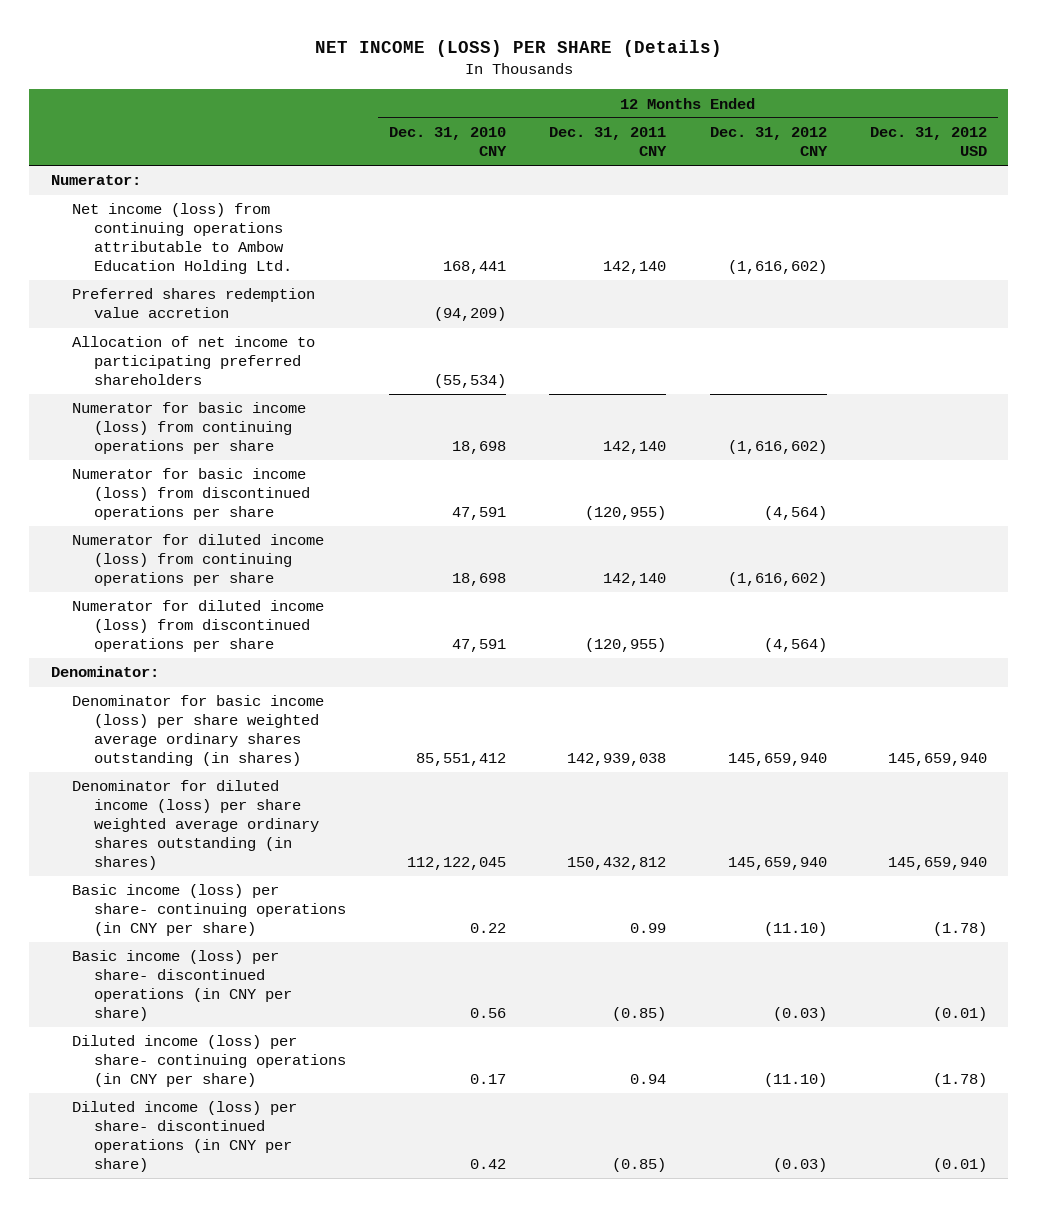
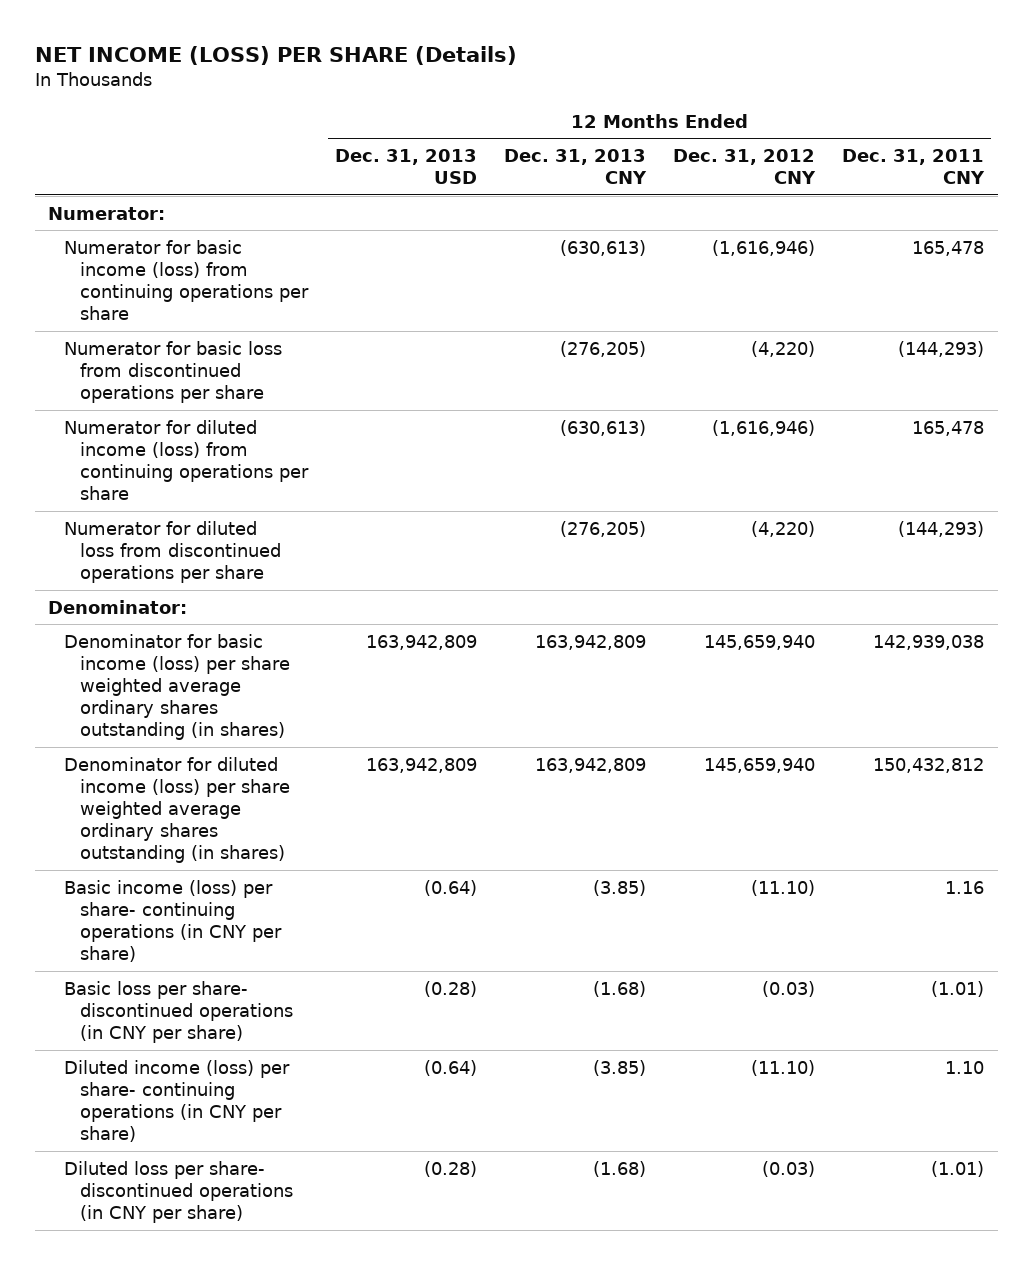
- | 12 Months Ended Dec. 31, 2010 CNY | 12 Months Ended Dec. 31, 2011 CNY | 12 Months Ended Dec. 31, 2012 CNY | 12 Months Ended Dec. 31, 2012 USD
+ | 12 Months Ended Dec. 31, 2013 USD | 12 Months Ended Dec. 31, 2013 CNY | 12 Months Ended Dec. 31, 2012 CNY | 12 Months Ended Dec. 31, 2011 CNY
- Net income (loss) from continuing operations attributable to Ambow Education Holding Ltd. | 168,441 | 142,140 | (1,616,602) |
- Preferred shares redemption value accretion | (94,209) | | |
- Allocation of net income to participating preferred shareholders | (55,534) | | |
- Numerator for basic income (loss) from continuing operations per share | 18,698 | 142,140 | (1,616,602) |
- Numerator for basic income (loss) from discontinued operations per share | 47,591 | (120,955) | (4,564) |
- Numerator for diluted income (loss) from continuing operations per share | 18,698 | 142,140 | (1,616,602) |
- Numerator for diluted income (loss) from discontinued operations per share | 47,591 | (120,955) | (4,564) |
+ Numerator for basic income (loss) from continuing operations per share | | (630,613) | (1,616,946) | 165,478
+ Numerator for basic loss from discontinued operations per share | | (276,205) | (4,220) | (144,293)
+ Numerator for diluted income (loss) from continuing operations per share | | (630,613) | (1,616,946) | 165,478
+ Numerator for diluted loss from discontinued operations per share | | (276,205) | (4,220) | (144,293)
- Basic income (loss) per share- continuing operations (in CNY per share) | 0.22 | 0.99 | (11.10) | (1.78)
- Basic income (loss) per share- discontinued operations (in CNY per share) | 0.56 | (0.85) | (0.03) | (0.01)
- Diluted income (loss) per share- continuing operations (in CNY per share) | 0.17 | 0.94 | (11.10) | (1.78)
- Diluted income (loss) per share- discontinued operations (in CNY per share) | 0.42 | (0.85) | (0.03) | (0.01)
+ Basic income (loss) per share- continuing operations (in CNY per share) | (0.64) | (3.85) | (11.10) | 1.16
+ Basic loss per share- discontinued operations (in CNY per share) | (0.28) | (1.68) | (0.03) | (1.01)
+ Diluted income (loss) per share- continuing operations (in CNY per share) | (0.64) | (3.85) | (11.10) | 1.10
+ Diluted loss per share- discontinued operations (in CNY per share) | (0.28) | (1.68) | (0.03) | (1.01)

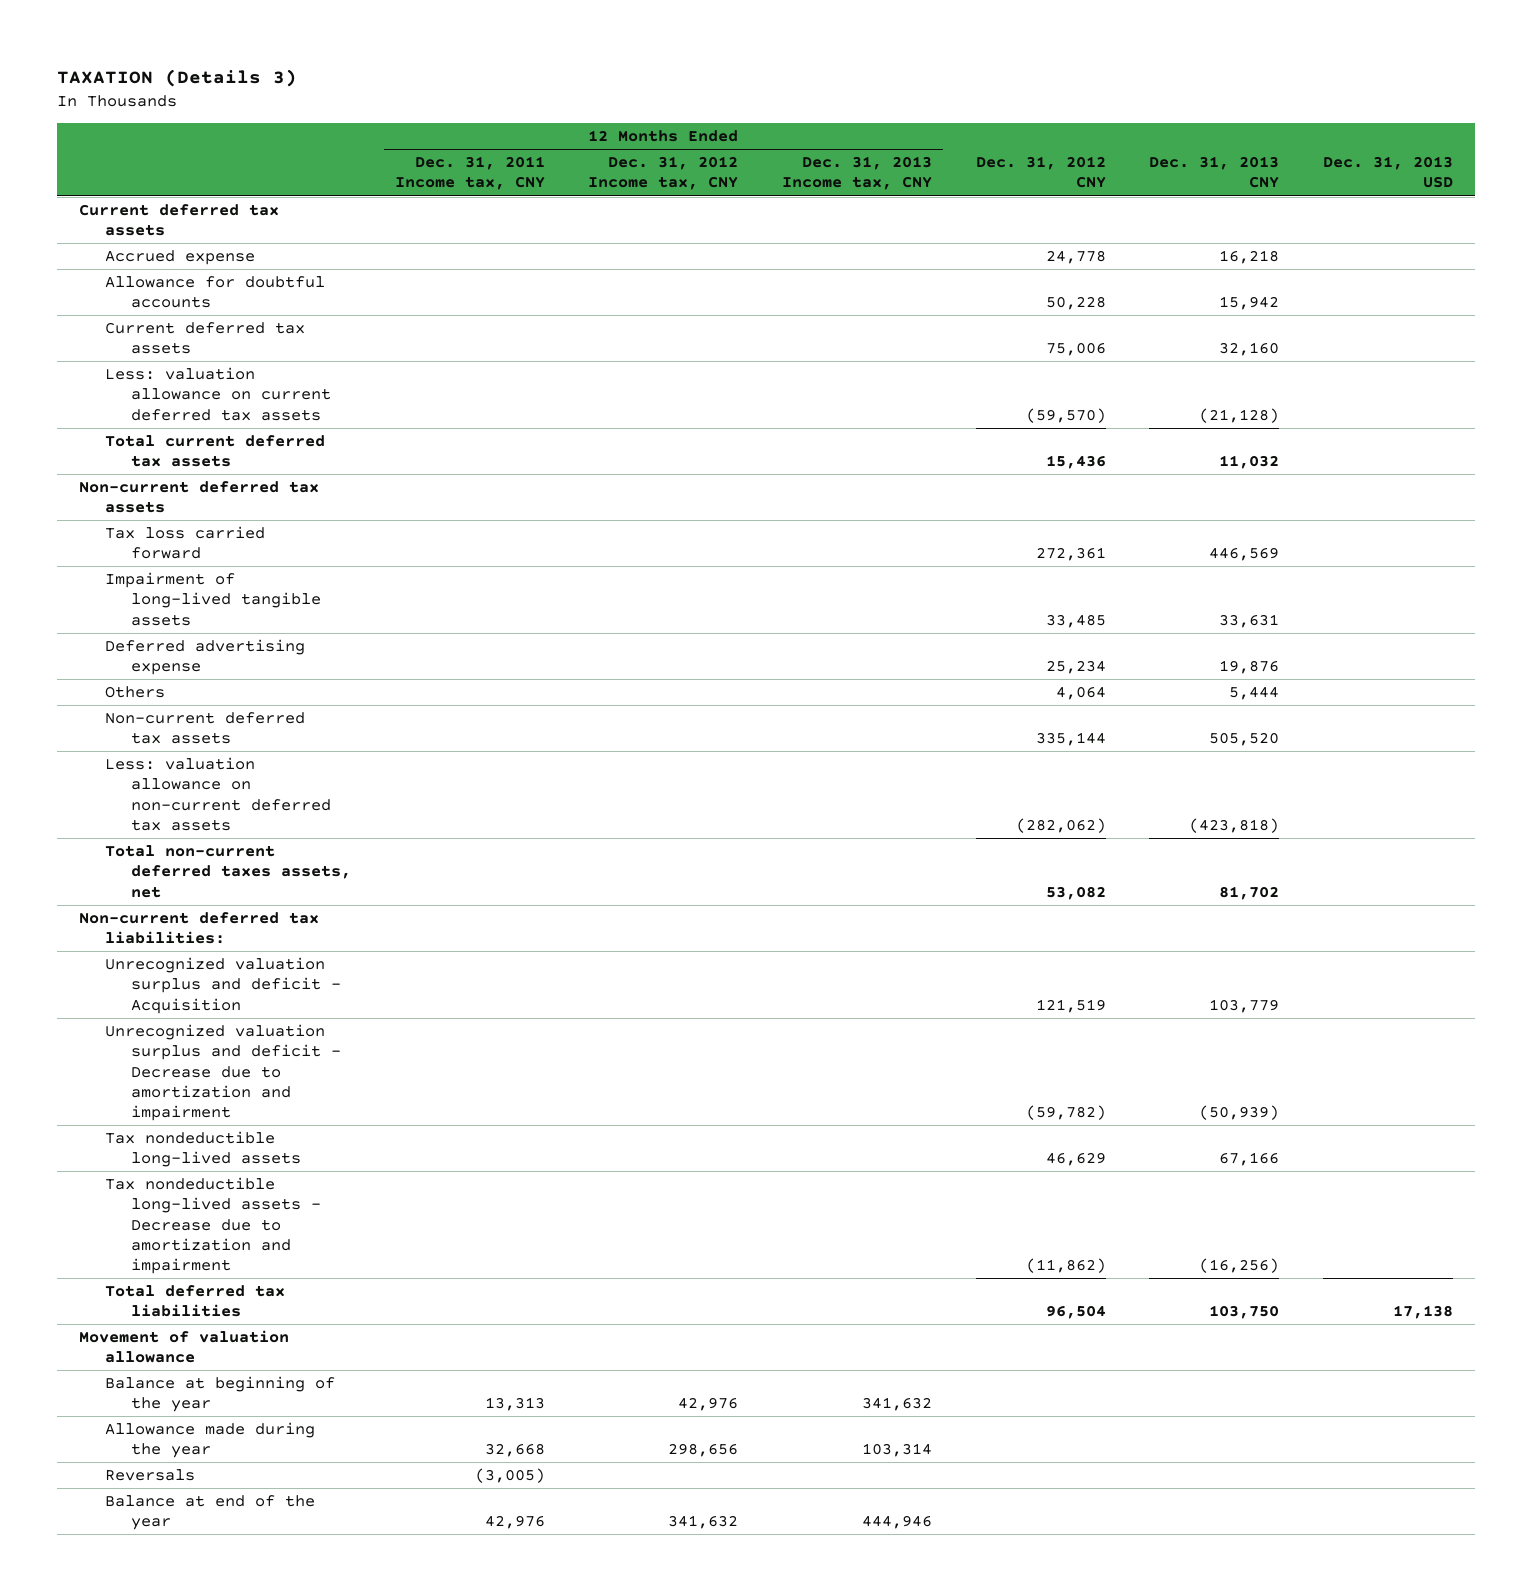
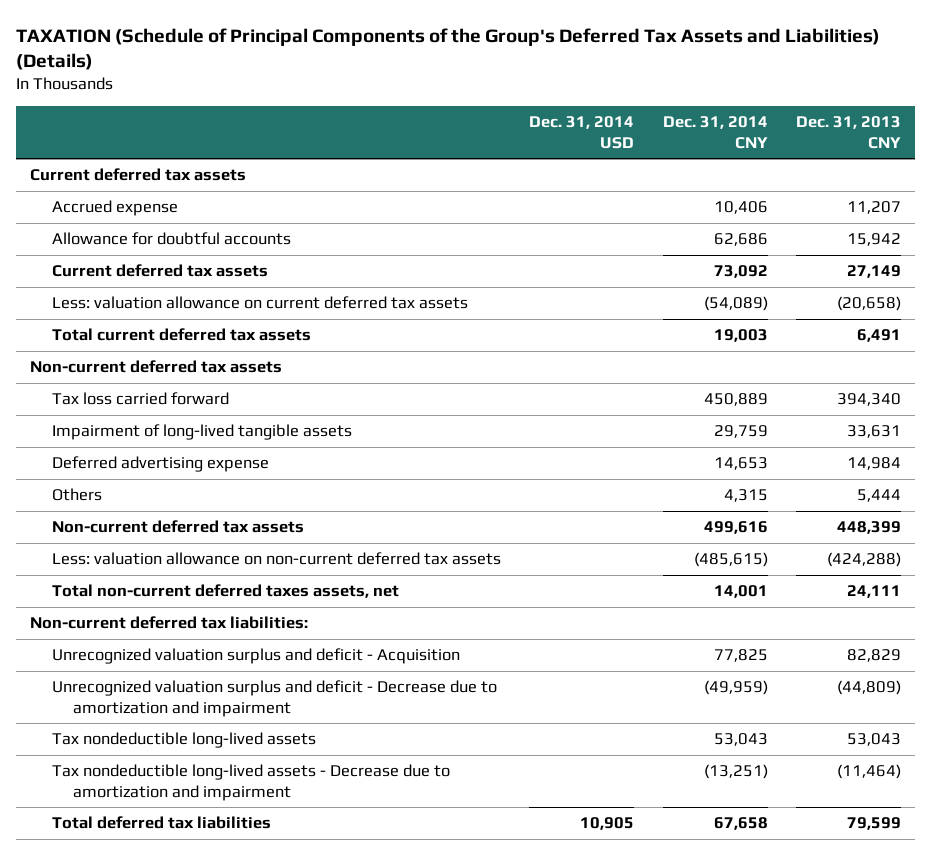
- TAXATION (Details 3)
+ TAXATION (Schedule of Principal Components of the Group's Deferred Tax Assets and Liabilities) (Details)
- | 12 Months Ended Dec. 31, 2011 Income tax, CNY | 12 Months Ended Dec. 31, 2012 Income tax, CNY | 12 Months Ended Dec. 31, 2013 Income tax, CNY | Dec. 31, 2012 CNY | Dec. 31, 2013 CNY | Dec. 31, 2013 USD
+ | Dec. 31, 2014 USD | Dec. 31, 2014 CNY | Dec. 31, 2013 CNY
- Accrued expense | | | | 24,778 | 16,218 |
+ Accrued expense | | 10,406 | 11,207
- Current deferred tax assets | | | | 75,006 | 32,160 |
- Less: valuation allowance on current deferred tax assets | | | | (59,570) | (21,128) |
- Total current deferred tax assets | | | | 15,436 | 11,032 |
+ Current deferred tax assets | | 73,092 | 27,149
+ Less: valuation allowance on current deferred tax assets | | (54,089) | (20,658)
+ Total current deferred tax assets | | 19,003 | 6,491
- Tax loss carried forward | | | | 272,361 | 446,569 |
+ Tax loss carried forward | | 450,889 | 394,340
- Deferred advertising expense | | | | 25,234 | 19,876 |
+ Deferred advertising expense | | 14,653 | 14,984
- Non-current deferred tax assets | | | | 335,144 | 505,520 |
- Less: valuation allowance on non-current deferred tax assets | | | | (282,062) | (423,818) |
- Total non-current deferred taxes assets, net | | | | 53,082 | 81,702 |
+ Non-current deferred tax assets | | 499,616 | 448,399
+ Less: valuation allowance on non-current deferred tax assets | | (485,615) | (424,288)
+ Total non-current deferred taxes assets, net | | 14,001 | 24,111
- Unrecognized valuation surplus and deficit - Acquisition | | | | 121,519 | 103,779 |
- Unrecognized valuation surplus and deficit - Decrease due to amortization and impairment | | | | (59,782) | (50,939) |
- Tax nondeductible long-lived assets | | | | 46,629 | 67,166 |
- Tax nondeductible long-lived assets - Decrease due to amortization and impairment | | | | (11,862) | (16,256) |
- Total deferred tax liabilities | | | | 96,504 | 103,750 | 17,138
- Movement of valuation allowance
- Balance at beginning of the year | 13,313 | 42,976 | 341,632 | | |
- Allowance made during the year | 32,668 | 298,656 | 103,314 | | |
- Reversals | (3,005) | | | | |
- Balance at end of the year | 42,976 | 341,632 | 444,946 | | |
+ Unrecognized valuation surplus and deficit - Acquisition | | 77,825 | 82,829
+ Unrecognized valuation surplus and deficit - Decrease due to amortization and impairment | | (49,959) | (44,809)
+ Tax nondeductible long-lived assets | | 53,043 | 53,043
+ Tax nondeductible long-lived assets - Decrease due to amortization and impairment | | (13,251) | (11,464)
+ Total deferred tax liabilities | 10,905 | 67,658 | 79,599

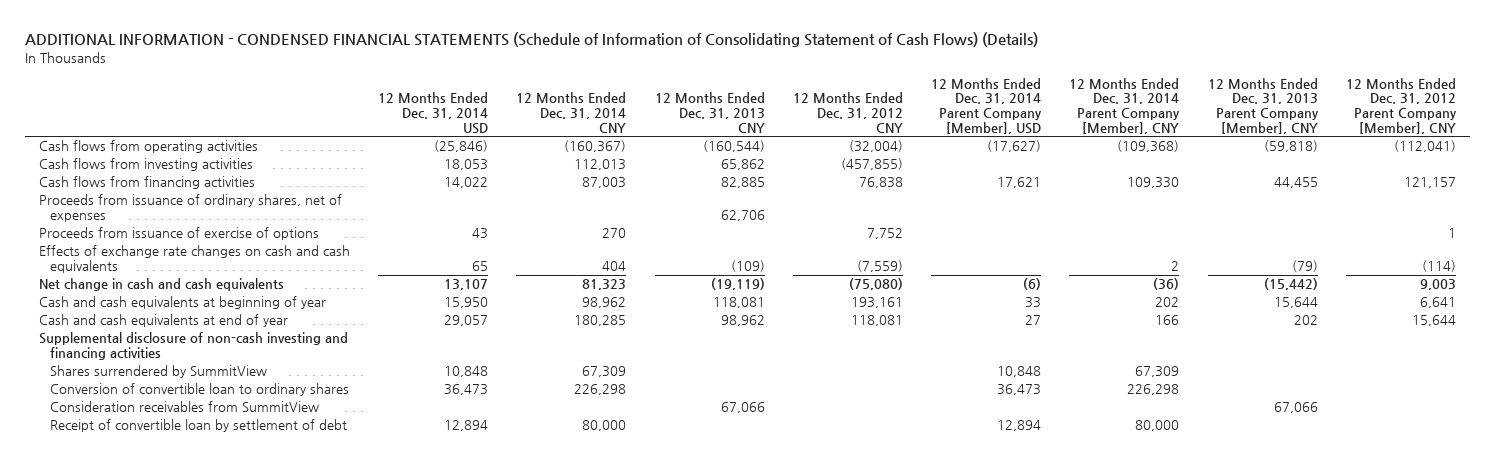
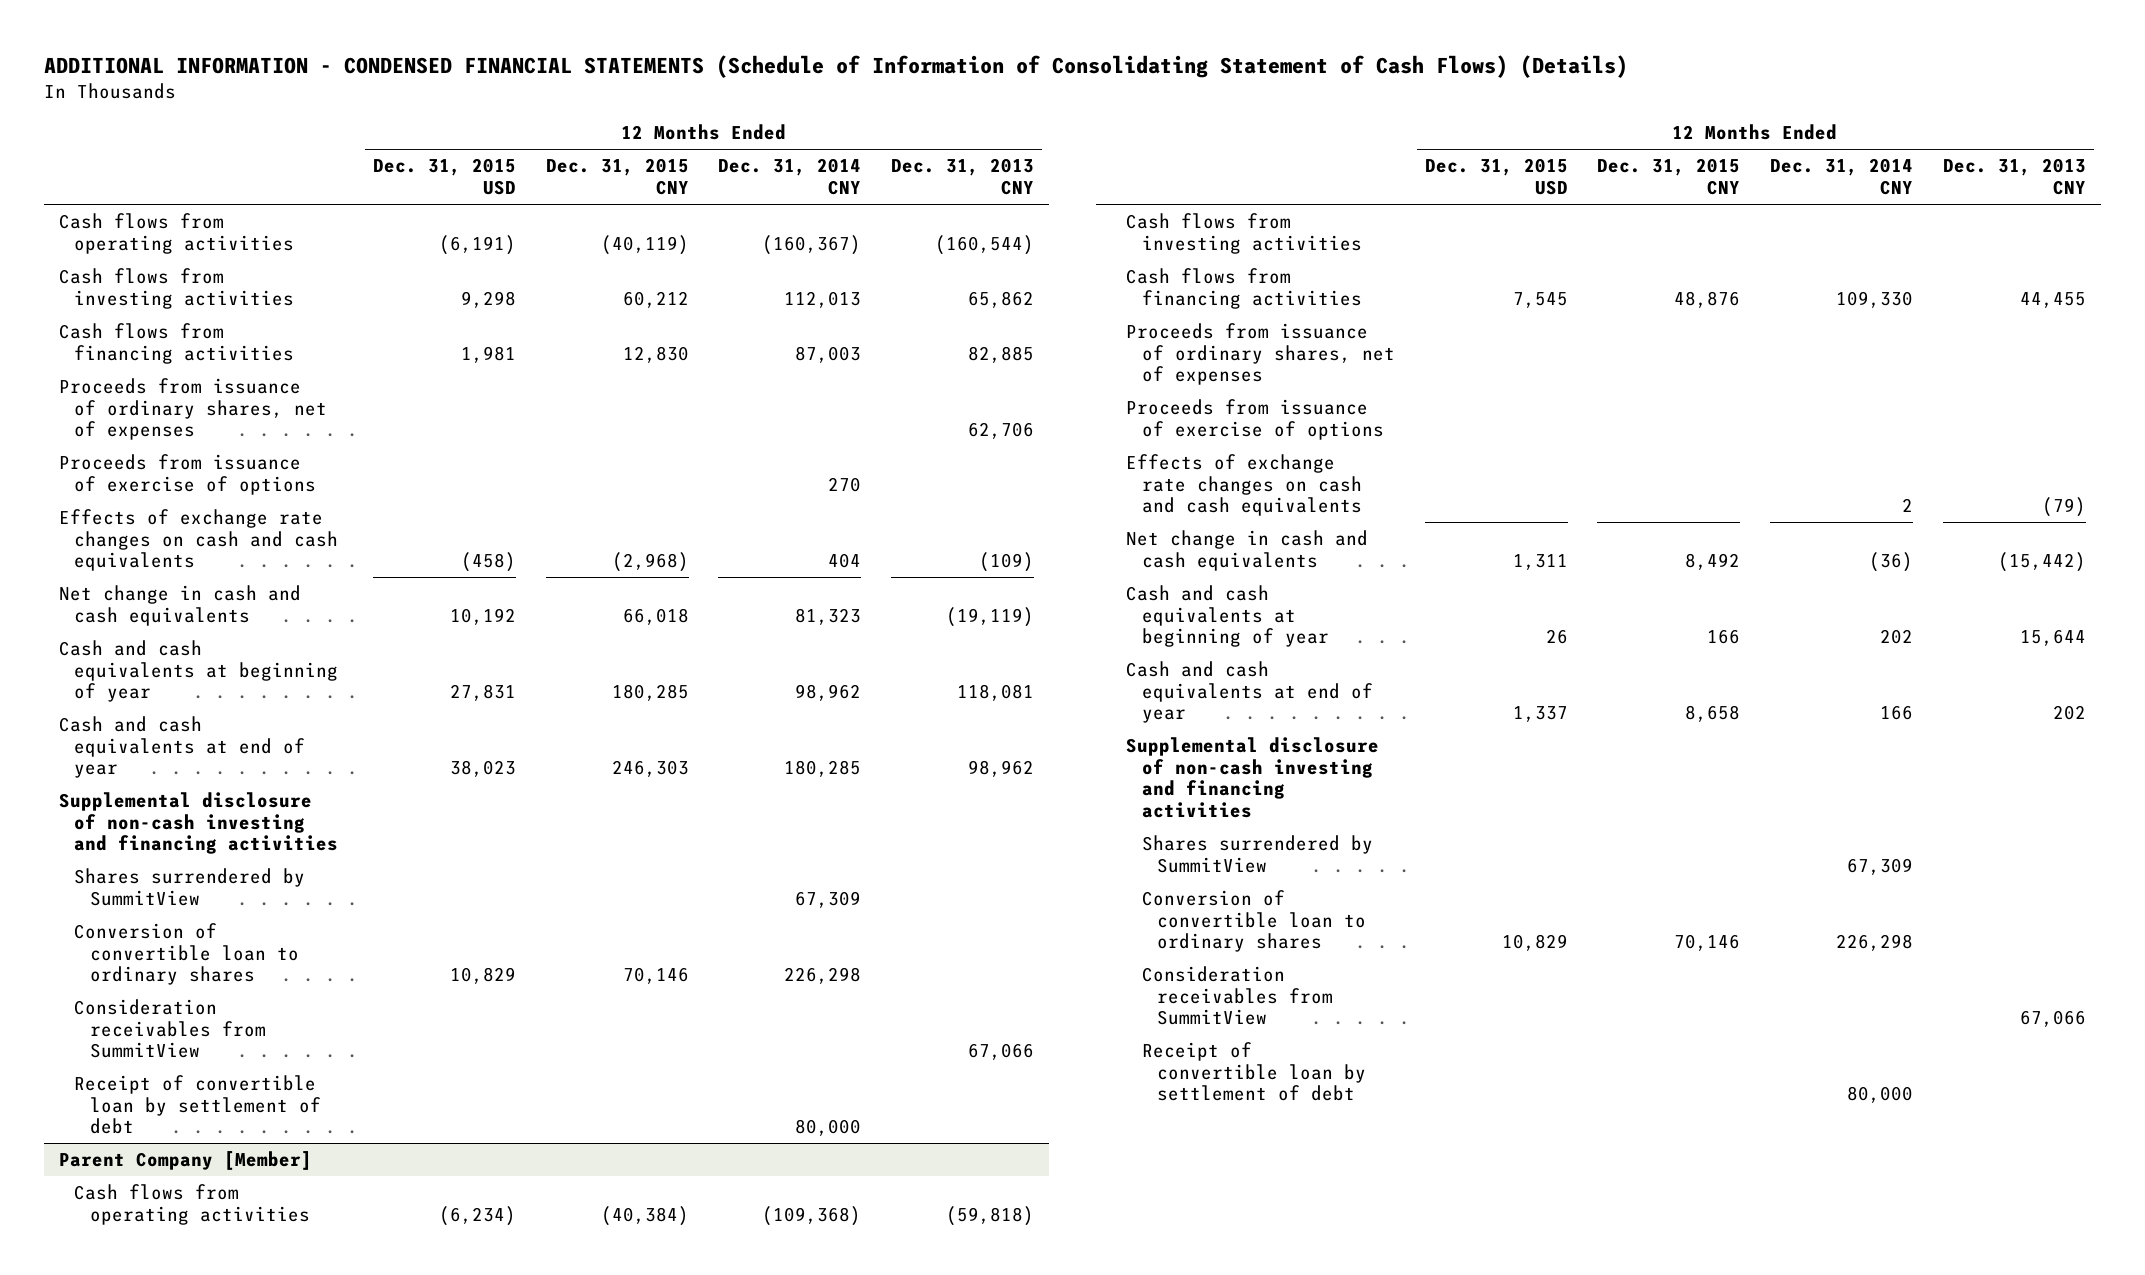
- | 12 Months Ended Dec. 31, 2014 USD | 12 Months Ended Dec. 31, 2014 CNY | 12 Months Ended Dec. 31, 2013 CNY | 12 Months Ended Dec. 31, 2012 CNY | 12 Months Ended Dec. 31, 2014 Parent Company [Member], USD | 12 Months Ended Dec. 31, 2014 Parent Company [Member], CNY | 12 Months Ended Dec. 31, 2013 Parent Company [Member], CNY | 12 Months Ended Dec. 31, 2012 Parent Company [Member], CNY
+ | 12 Months Ended Dec. 31, 2015 USD | 12 Months Ended Dec. 31, 2015 CNY | 12 Months Ended Dec. 31, 2014 CNY | 12 Months Ended Dec. 31, 2013 CNY
+ Parent Company [Member]
+ Cash flows from operating activities | (6,234) | (40,384) | (109,368) | (59,818)
+ Cash flows from investing activities
+ Cash flows from financing activities | 7,545 | 48,876 | 109,330 | 44,455
+ Proceeds from issuance of ordinary shares, net of expenses
+ Proceeds from issuance of exercise of options
+ Effects of exchange rate changes on cash and cash equivalents | | | 2 | (79)
+ Net change in cash and cash equivalents | 1,311 | 8,492 | (36) | (15,442)
+ Cash and cash equivalents at beginning of year | 26 | 166 | 202 | 15,644
+ Cash and cash equivalents at end of year | 1,337 | 8,658 | 166 | 202
+ Supplemental disclosure of non-cash investing and financing activities
+ Shares surrendered by SummitView | | | 67,309 |
+ Conversion of convertible loan to ordinary shares | 10,829 | 70,146 | 226,298 |
+ Consideration receivables from SummitView | | | | 67,066
+ Receipt of convertible loan by settlement of debt | | | 80,000 |

